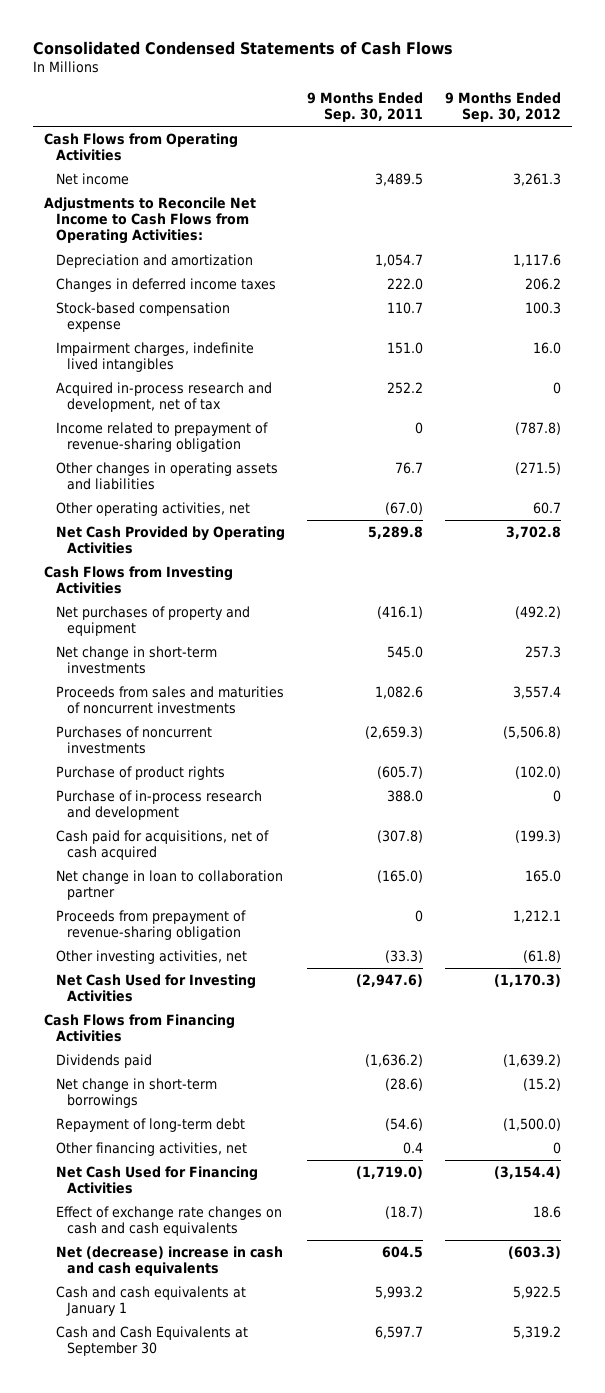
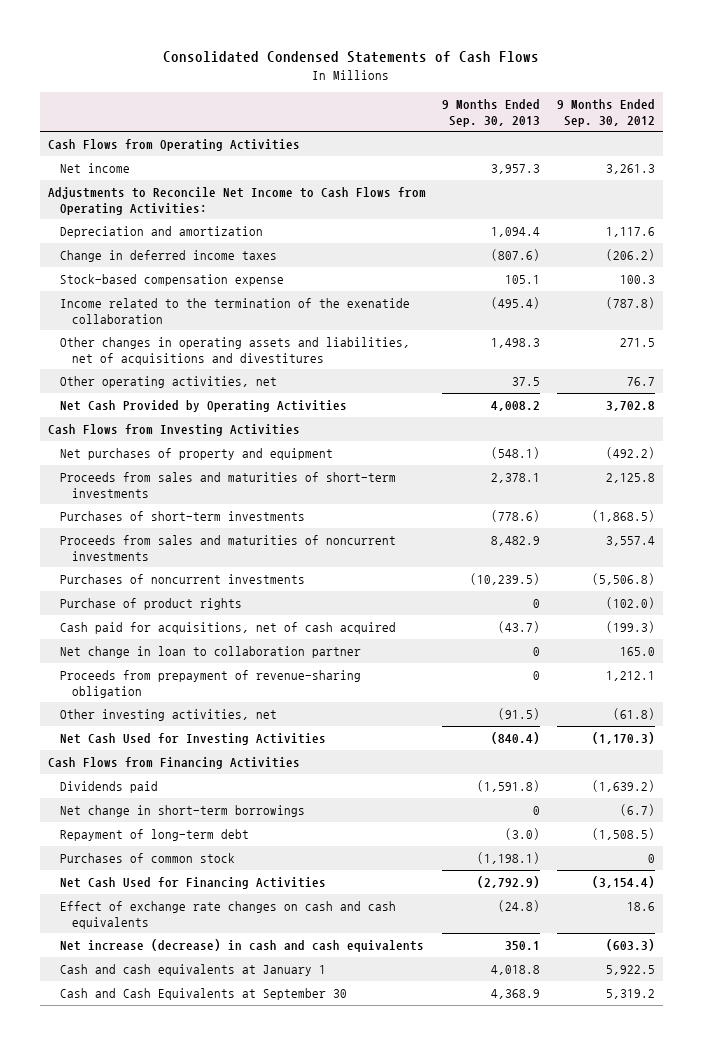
- | 9 Months Ended Sep. 30, 2011 | 9 Months Ended Sep. 30, 2012
+ | 9 Months Ended Sep. 30, 2013 | 9 Months Ended Sep. 30, 2012
- Changes in deferred income taxes | 222.0 | 206.2
+ Change in deferred income taxes | (807.6) | (206.2)
- Impairment charges, indefinite lived intangibles | 151.0 | 16.0
- Acquired in-process research and development, net of tax | 252.2 | 0
- Income related to prepayment of revenue-sharing obligation | 0 | (787.8)
- Other changes in operating assets and liabilities | 76.7 | (271.5)
- Other operating activities, net | (67.0) | 60.7
+ Income related to the termination of the exenatide collaboration | (495.4) | (787.8)
+ Other changes in operating assets and liabilities, net of acquisitions and divestitures | 1,498.3 | 271.5
+ Other operating activities, net | 37.5 | 76.7
- Net change in short-term investments | 545.0 | 257.3
+ Proceeds from sales and maturities of short-term investments | 2,378.1 | 2,125.8
+ Purchases of short-term investments | (778.6) | (1,868.5)
- Purchase of in-process research and development | 388.0 | 0
- Net change in short-term borrowings | (28.6) | (15.2)
- Repayment of long-term debt | (54.6) | (1,500.0)
- Other financing activities, net | 0.4 | 0
+ Net change in short-term borrowings | 0 | (6.7)
+ Repayment of long-term debt | (3.0) | (1,508.5)
+ Purchases of common stock | (1,198.1) | 0
- Net (decrease) increase in cash and cash equivalents | 604.5 | (603.3)
+ Net increase (decrease) in cash and cash equivalents | 350.1 | (603.3)

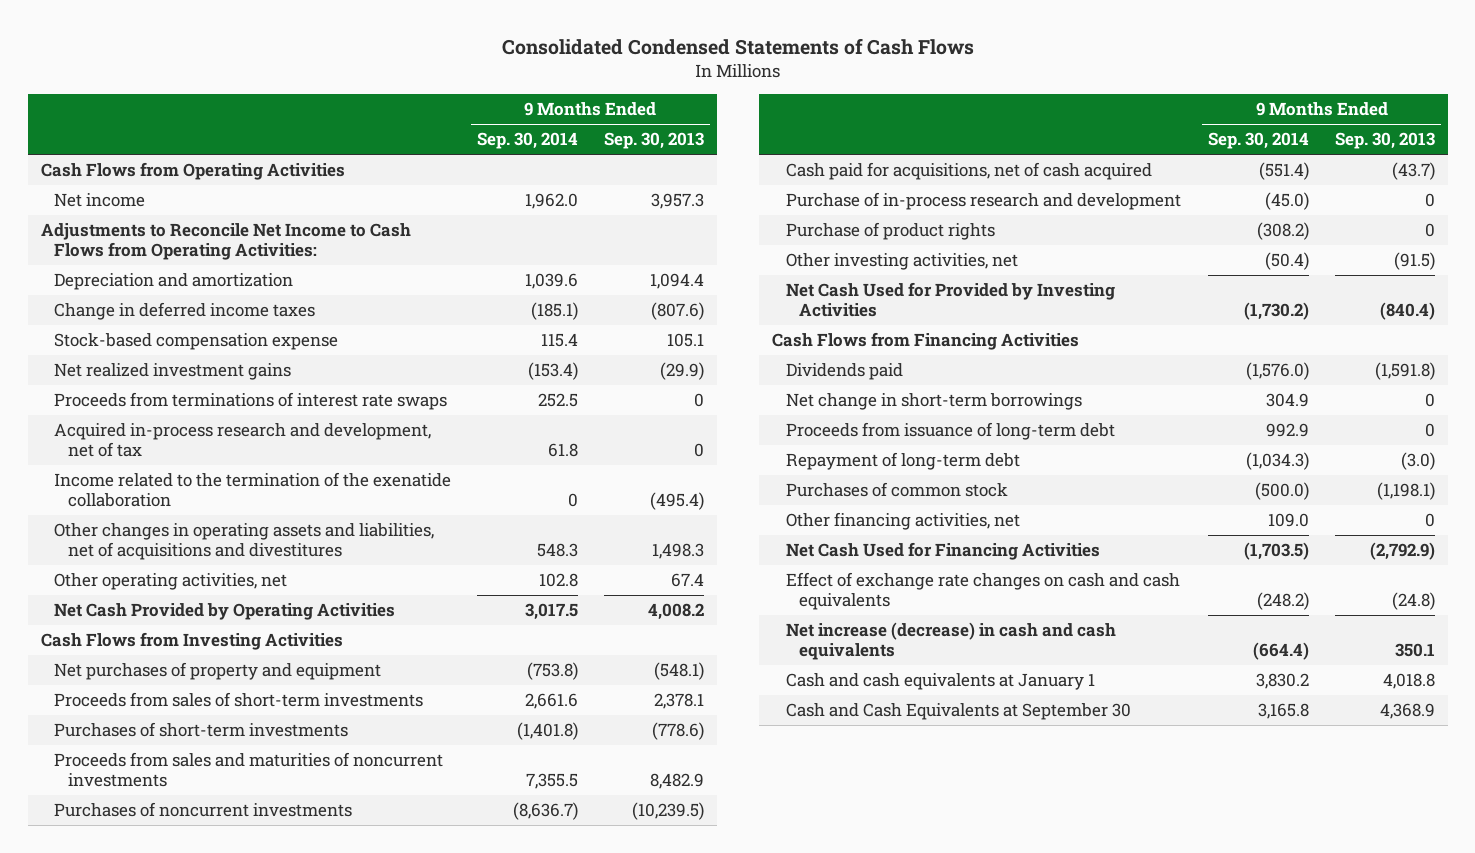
- | 9 Months Ended Sep. 30, 2013 | 9 Months Ended Sep. 30, 2012
+ | 9 Months Ended Sep. 30, 2014 | 9 Months Ended Sep. 30, 2013
+ Net realized investment gains | (153.4) | (29.9)
+ Proceeds from terminations of interest rate swaps | 252.5 | 0
+ Acquired in-process research and development, net of tax | 61.8 | 0
- Other operating activities, net | 37.5 | 76.7
+ Other operating activities, net | 102.8 | 67.4
- Proceeds from sales and maturities of short-term investments | 2,378.1 | 2,125.8
+ Proceeds from sales of short-term investments | 2,661.6 | 2,378.1
- Net change in loan to collaboration partner | 0 | 165.0
- Proceeds from prepayment of revenue-sharing obligation | 0 | 1,212.1
+ Purchase of in-process research and development | (45.0) | 0
moved down: Purchase of product rights | (308.2) | 0
- Net Cash Used for Investing Activities | (840.4) | (1,170.3)
+ Net Cash Used for Provided by Investing Activities | (1,730.2) | (840.4)
+ Proceeds from issuance of long-term debt | 992.9 | 0
+ Other financing activities, net | 109.0 | 0

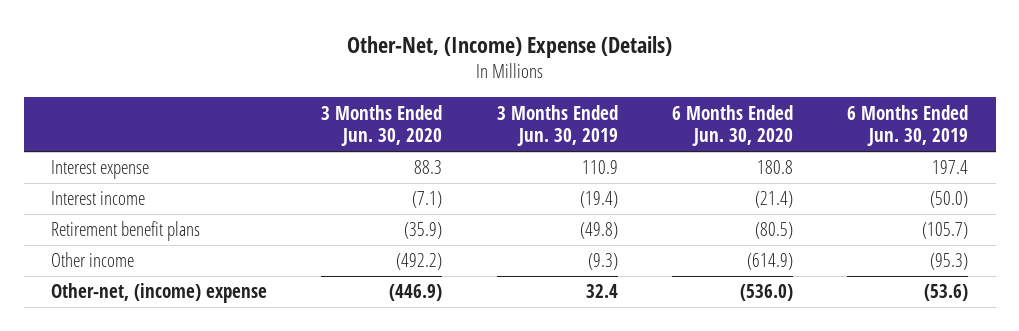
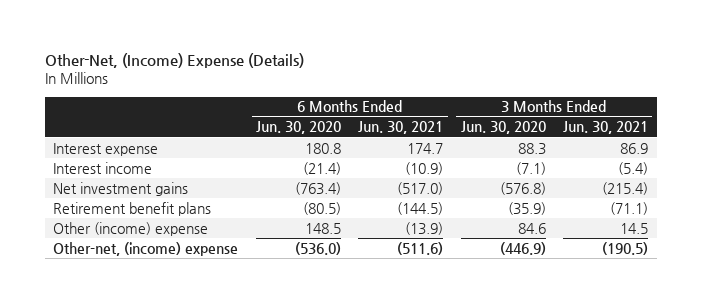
- | 3 Months Ended Jun. 30, 2020 | 3 Months Ended Jun. 30, 2019 | 6 Months Ended Jun. 30, 2020 | 6 Months Ended Jun. 30, 2019
+ | 6 Months Ended Jun. 30, 2020 | 6 Months Ended Jun. 30, 2021 | 3 Months Ended Jun. 30, 2020 | 3 Months Ended Jun. 30, 2021
+ Net investment gains | (763.4) | (517.0) | (576.8) | (215.4)
- Other income | (492.2) | (9.3) | (614.9) | (95.3)
+ Other (income) expense | 148.5 | (13.9) | 84.6 | 14.5

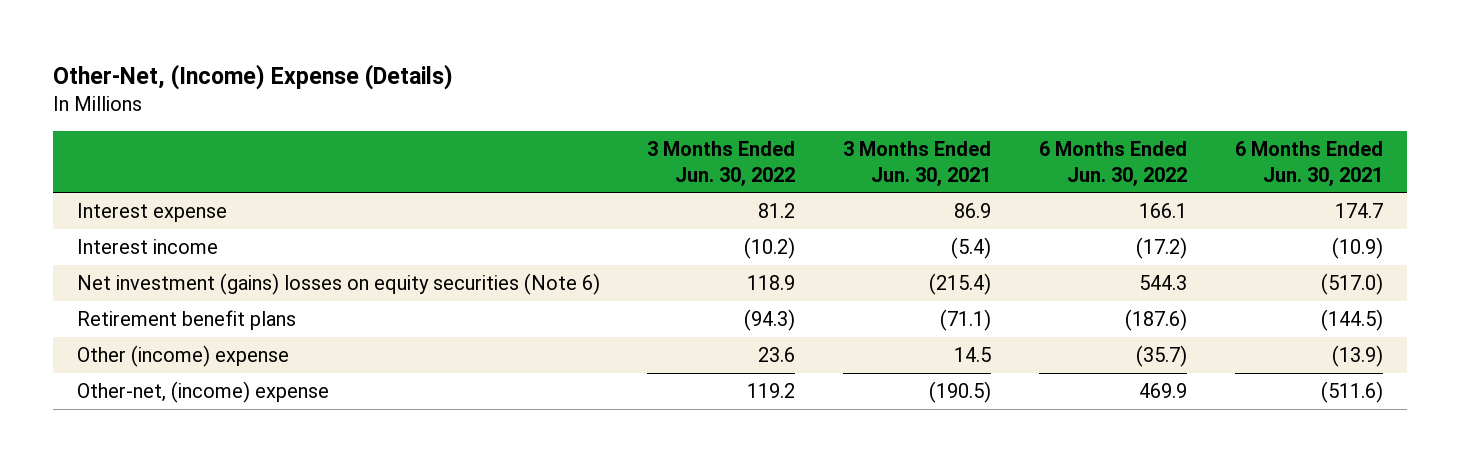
- | 6 Months Ended Jun. 30, 2020 | 6 Months Ended Jun. 30, 2021 | 3 Months Ended Jun. 30, 2020 | 3 Months Ended Jun. 30, 2021
+ | 3 Months Ended Jun. 30, 2022 | 3 Months Ended Jun. 30, 2021 | 6 Months Ended Jun. 30, 2022 | 6 Months Ended Jun. 30, 2021
- Net investment gains | (763.4) | (517.0) | (576.8) | (215.4)
+ Net investment (gains) losses on equity securities (Note 6) | 118.9 | (215.4) | 544.3 | (517.0)

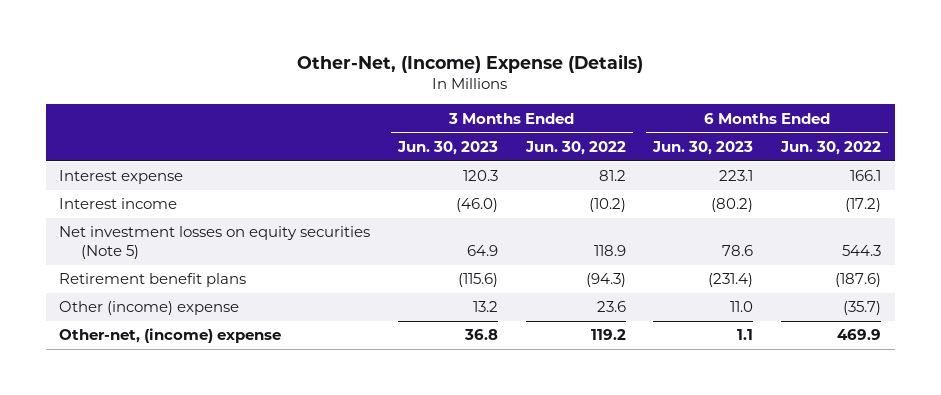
- | 3 Months Ended Jun. 30, 2022 | 3 Months Ended Jun. 30, 2021 | 6 Months Ended Jun. 30, 2022 | 6 Months Ended Jun. 30, 2021
+ | 3 Months Ended Jun. 30, 2023 | 3 Months Ended Jun. 30, 2022 | 6 Months Ended Jun. 30, 2023 | 6 Months Ended Jun. 30, 2022
- Net investment (gains) losses on equity securities (Note 6) | 118.9 | (215.4) | 544.3 | (517.0)
+ Net investment losses on equity securities (Note 5) | 64.9 | 118.9 | 78.6 | 544.3

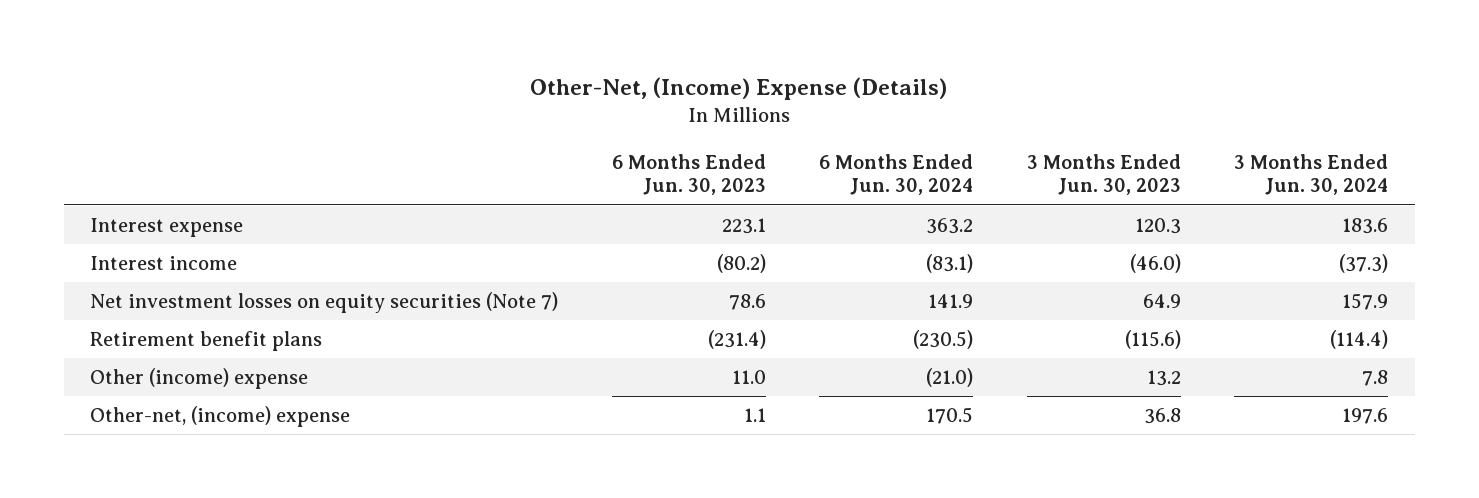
- | 3 Months Ended Jun. 30, 2023 | 3 Months Ended Jun. 30, 2022 | 6 Months Ended Jun. 30, 2023 | 6 Months Ended Jun. 30, 2022
+ | 6 Months Ended Jun. 30, 2023 | 6 Months Ended Jun. 30, 2024 | 3 Months Ended Jun. 30, 2023 | 3 Months Ended Jun. 30, 2024
- Net investment losses on equity securities (Note 5) | 64.9 | 118.9 | 78.6 | 544.3
+ Net investment losses on equity securities (Note 7) | 78.6 | 141.9 | 64.9 | 157.9

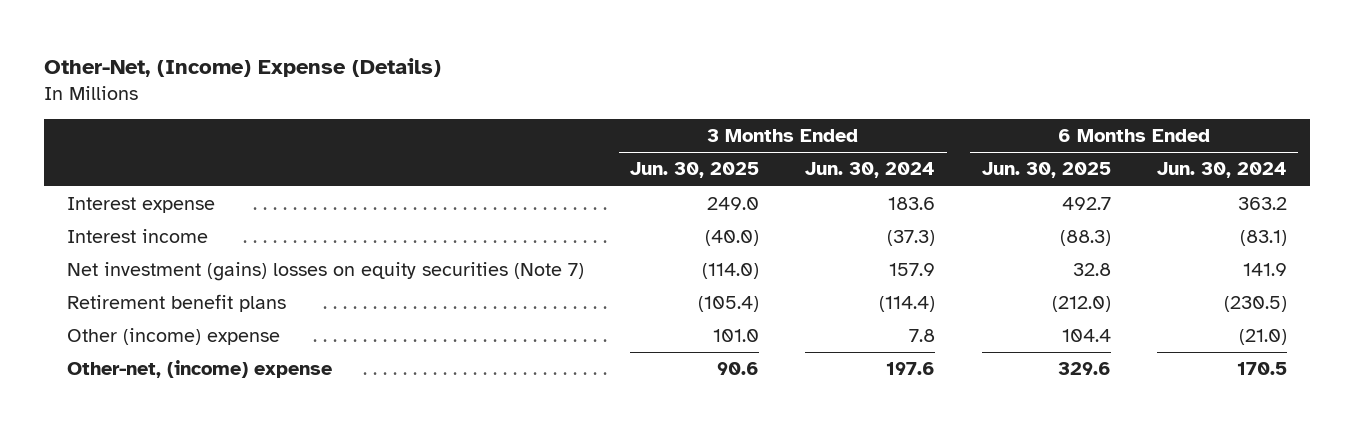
- | 6 Months Ended Jun. 30, 2023 | 6 Months Ended Jun. 30, 2024 | 3 Months Ended Jun. 30, 2023 | 3 Months Ended Jun. 30, 2024
+ | 3 Months Ended Jun. 30, 2025 | 3 Months Ended Jun. 30, 2024 | 6 Months Ended Jun. 30, 2025 | 6 Months Ended Jun. 30, 2024
- Net investment losses on equity securities (Note 7) | 78.6 | 141.9 | 64.9 | 157.9
+ Net investment (gains) losses on equity securities (Note 7) | (114.0) | 157.9 | 32.8 | 141.9

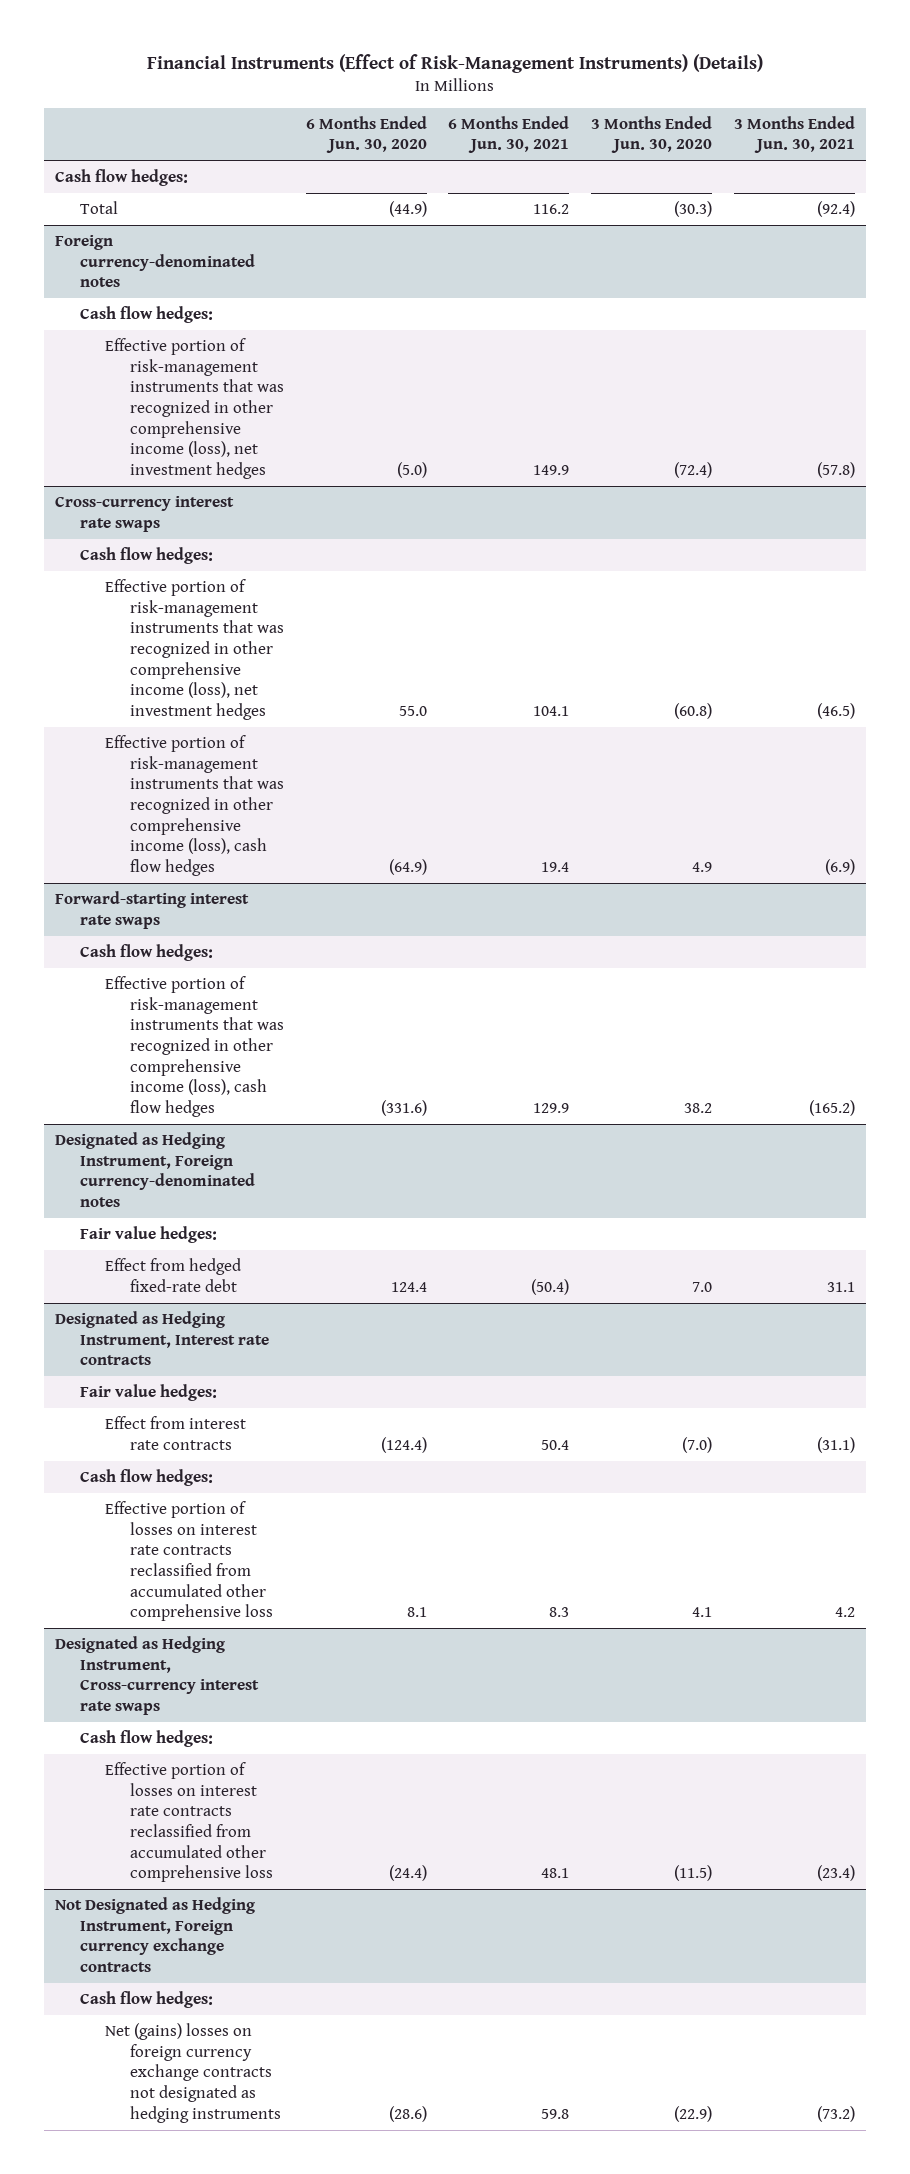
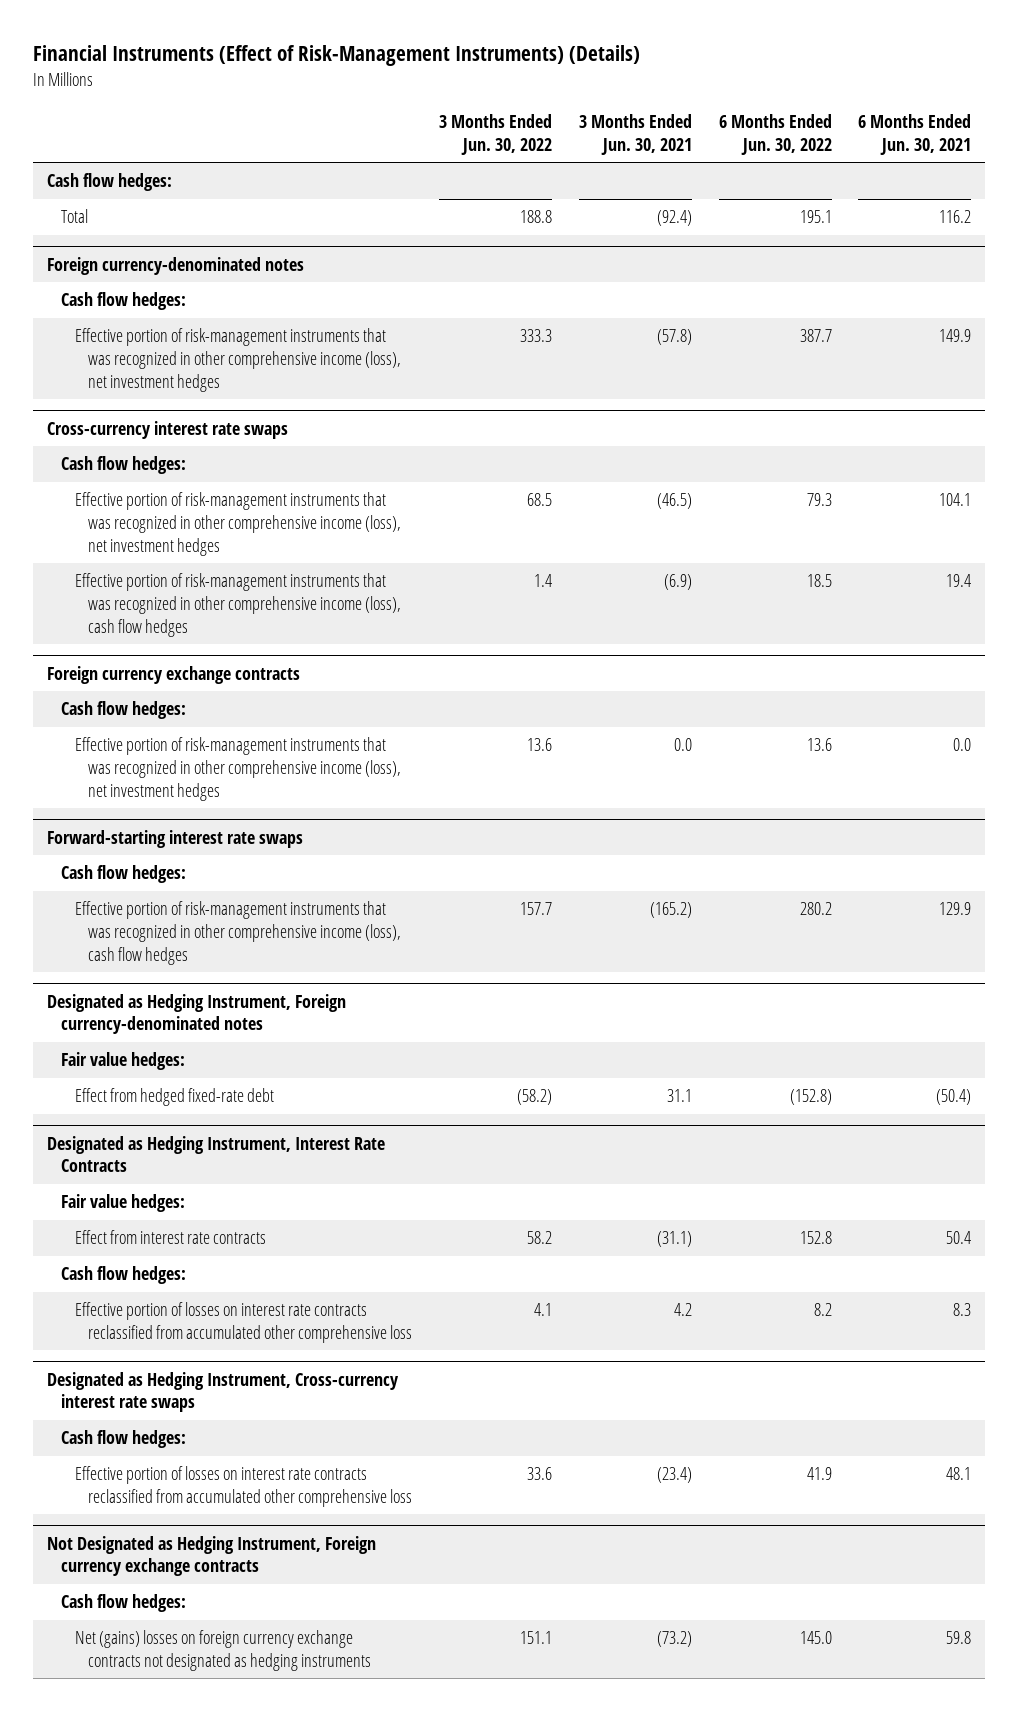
- | 6 Months Ended Jun. 30, 2020 | 6 Months Ended Jun. 30, 2021 | 3 Months Ended Jun. 30, 2020 | 3 Months Ended Jun. 30, 2021
+ | 3 Months Ended Jun. 30, 2022 | 3 Months Ended Jun. 30, 2021 | 6 Months Ended Jun. 30, 2022 | 6 Months Ended Jun. 30, 2021
+ Foreign currency exchange contracts
+ Cash flow hedges:
+ Effective portion of risk-management instruments that was recognized in other comprehensive income (loss), net investment hedges | 13.6 | 0.0 | 13.6 | 0.0
- Designated as Hedging Instrument, Interest rate contracts
+ Designated as Hedging Instrument, Interest Rate Contracts

